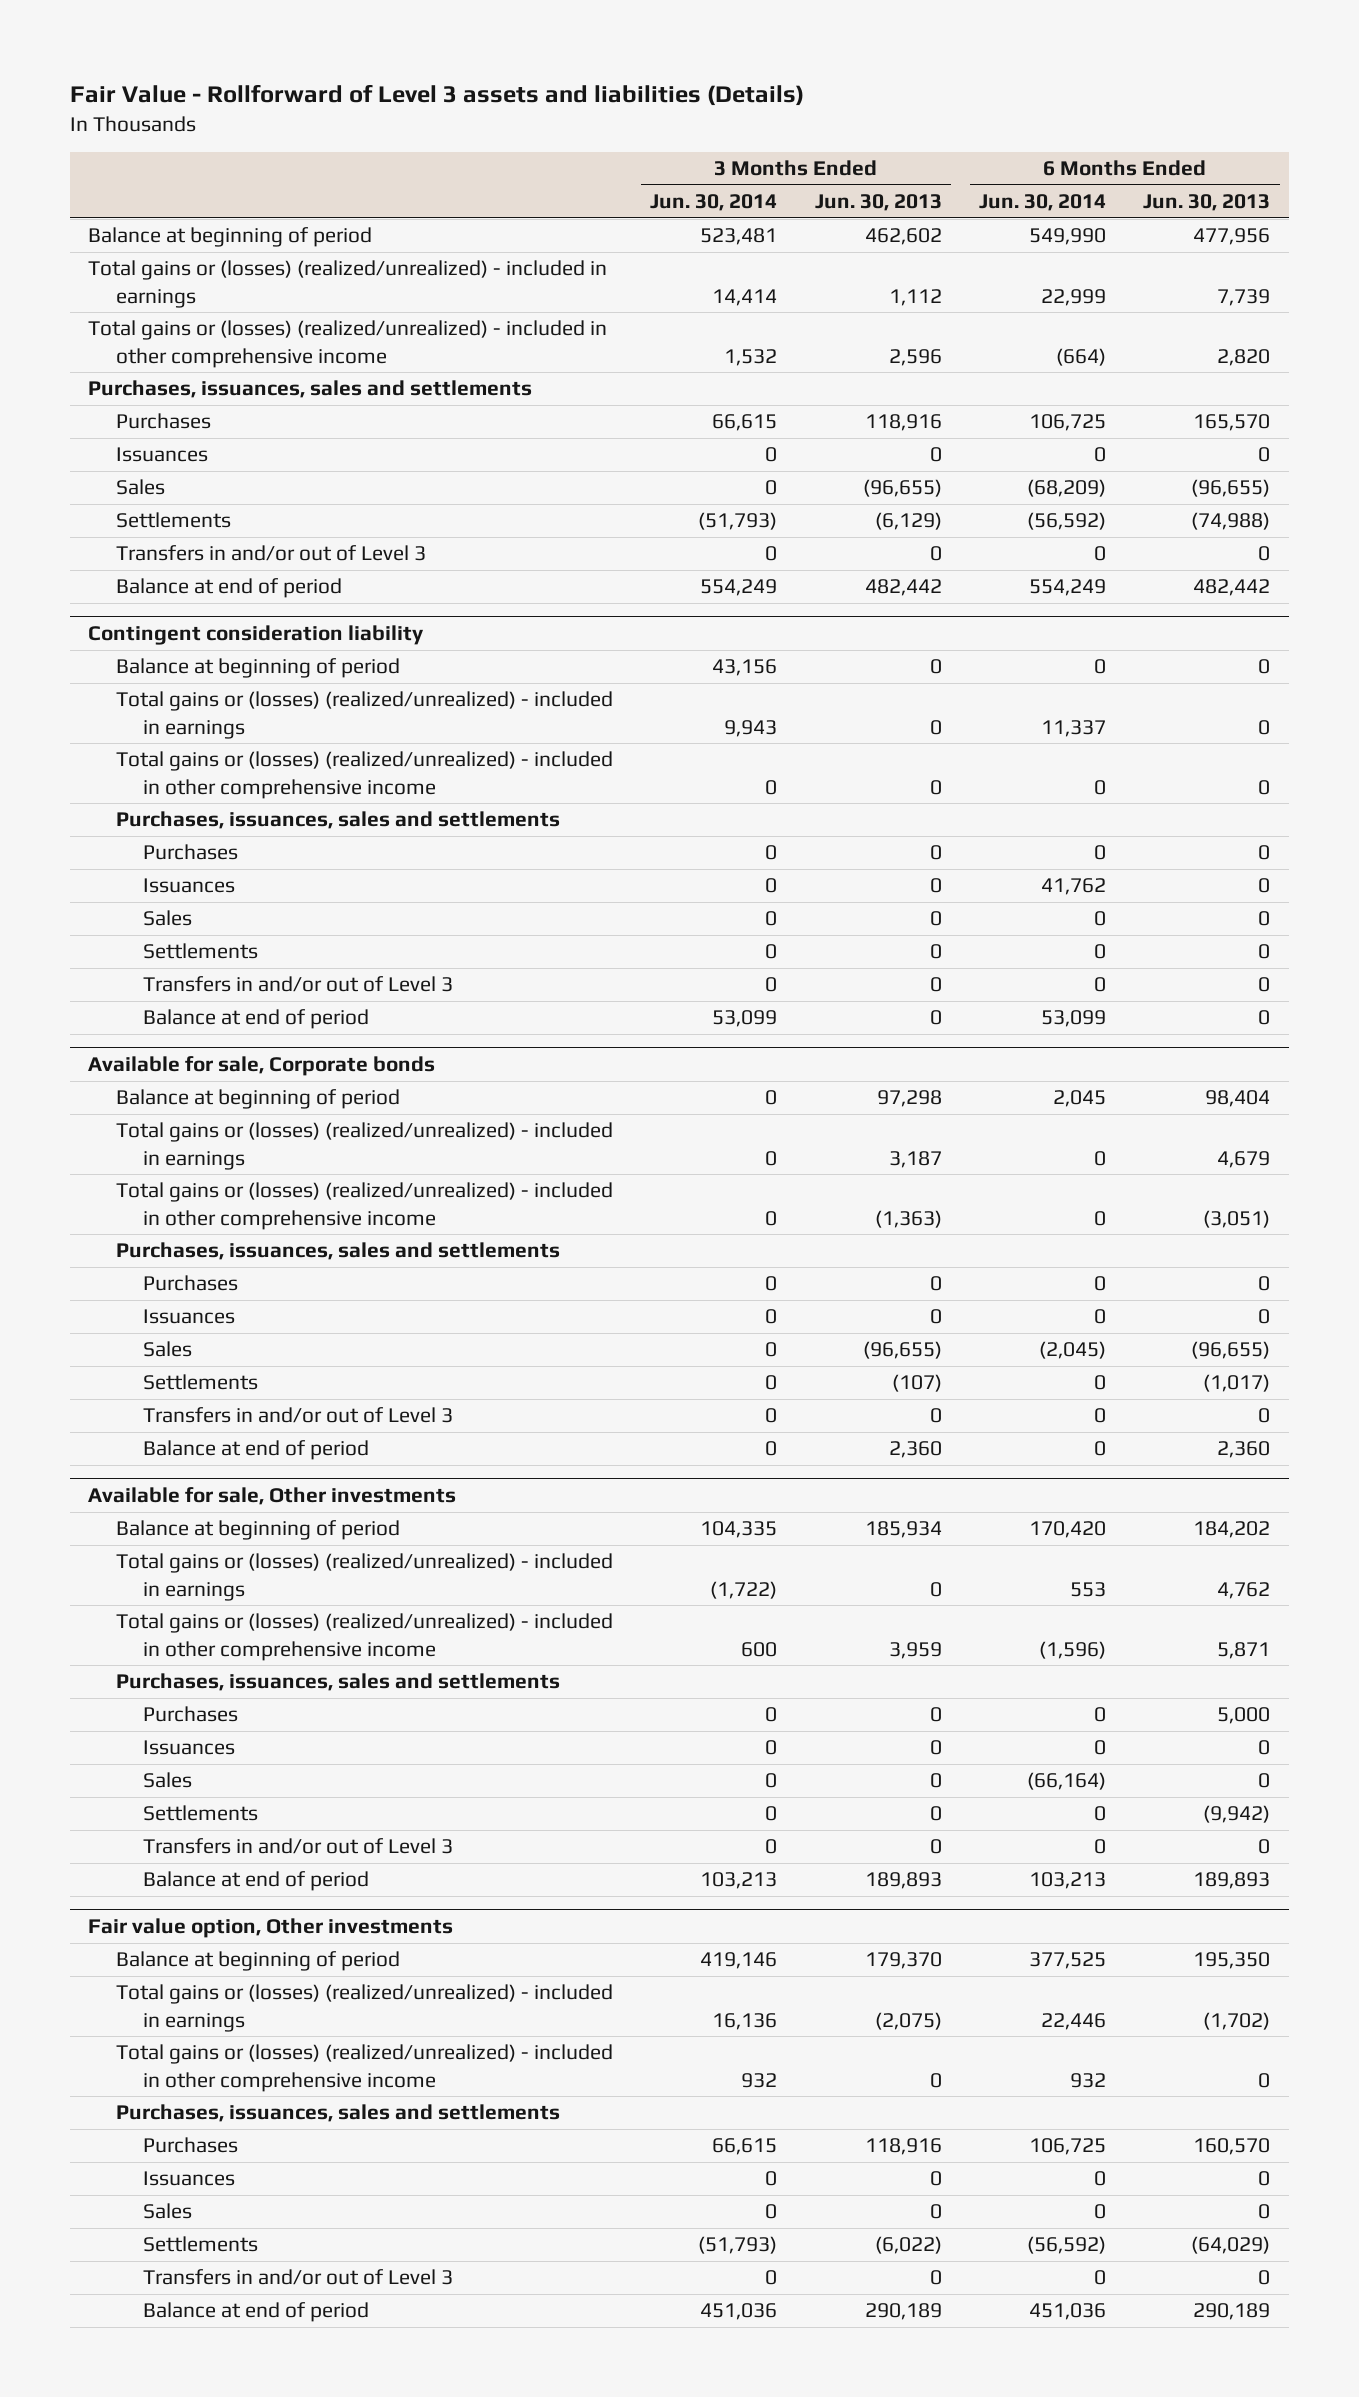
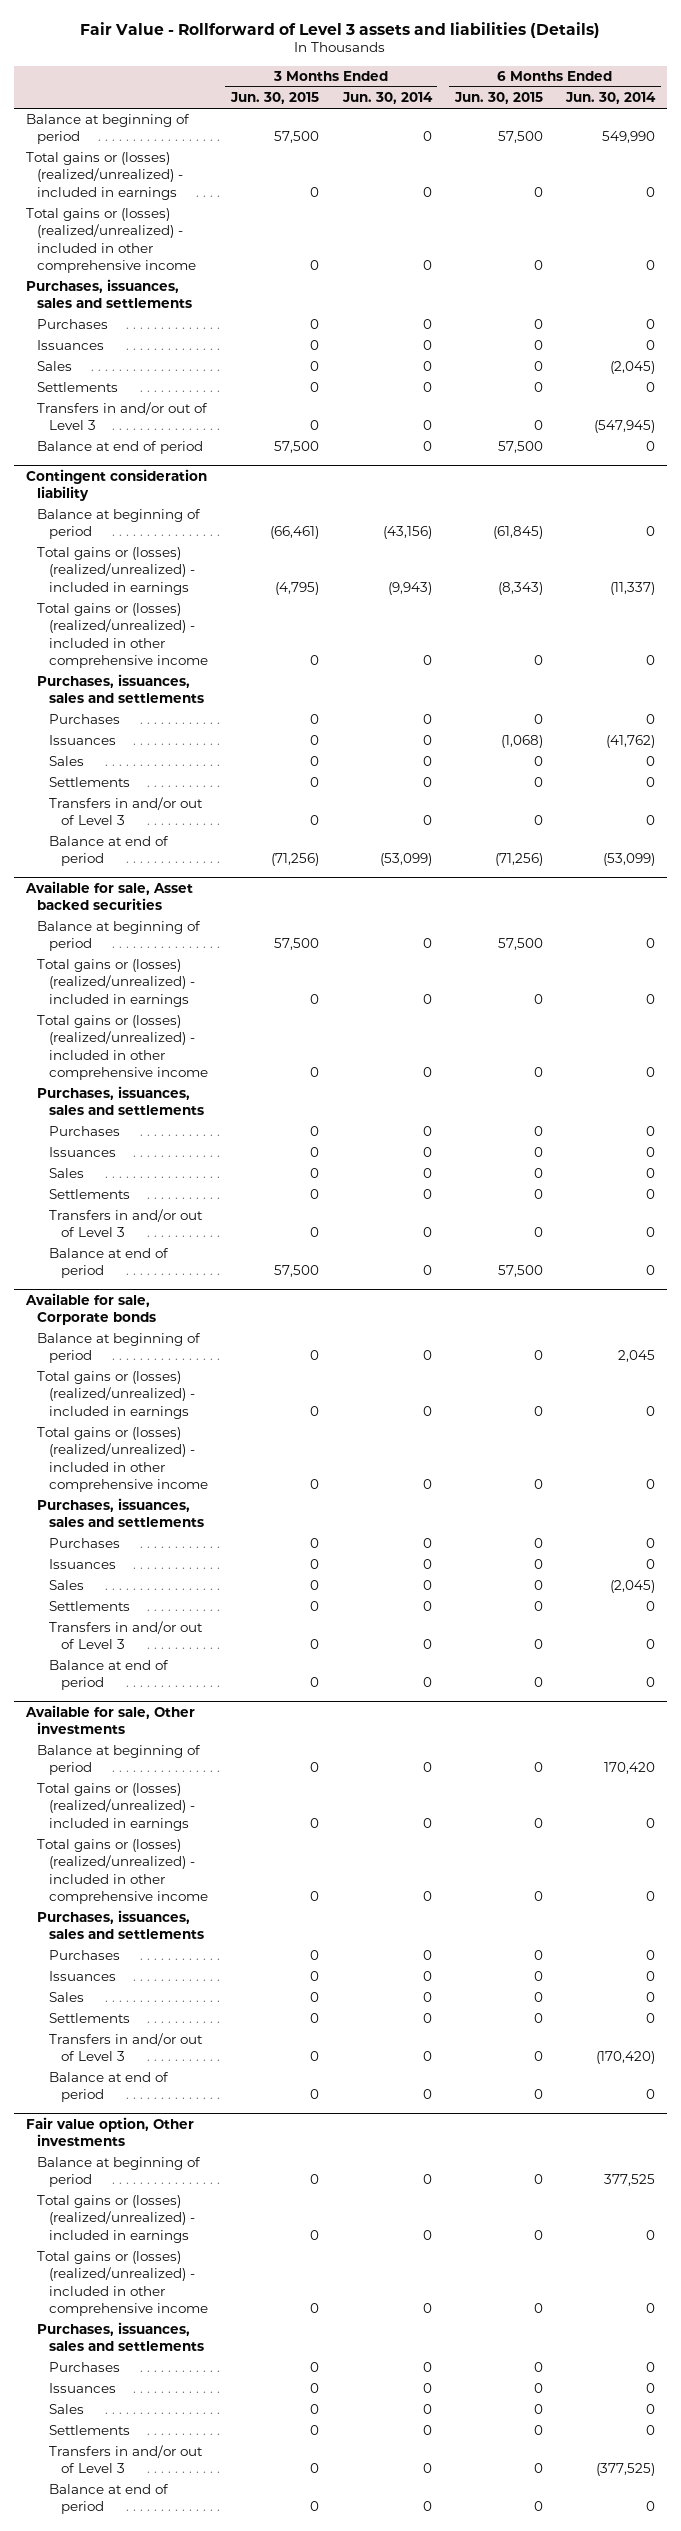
- | 3 Months Ended Jun. 30, 2014 | 3 Months Ended Jun. 30, 2013 | 6 Months Ended Jun. 30, 2014 | 6 Months Ended Jun. 30, 2013
+ | 3 Months Ended Jun. 30, 2015 | 3 Months Ended Jun. 30, 2014 | 6 Months Ended Jun. 30, 2015 | 6 Months Ended Jun. 30, 2014
- Balance at beginning of period | 523,481 | 462,602 | 549,990 | 477,956
- Total gains or (losses) (realized/unrealized) - included in earnings | 14,414 | 1,112 | 22,999 | 7,739
- Total gains or (losses) (realized/unrealized) - included in other comprehensive income | 1,532 | 2,596 | (664) | 2,820
+ Balance at beginning of period | 57,500 | 0 | 57,500 | 549,990
+ Total gains or (losses) (realized/unrealized) - included in earnings | 0 | 0 | 0 | 0
+ Total gains or (losses) (realized/unrealized) - included in other comprehensive income | 0 | 0 | 0 | 0
- Purchases | 66,615 | 118,916 | 106,725 | 165,570
+ Purchases | 0 | 0 | 0 | 0
- Sales | 0 | (96,655) | (68,209) | (96,655)
- Settlements | (51,793) | (6,129) | (56,592) | (74,988)
- Transfers in and/or out of Level 3 | 0 | 0 | 0 | 0
- Balance at end of period | 554,249 | 482,442 | 554,249 | 482,442
+ Sales | 0 | 0 | 0 | (2,045)
+ Settlements | 0 | 0 | 0 | 0
+ Transfers in and/or out of Level 3 | 0 | 0 | 0 | (547,945)
+ Balance at end of period | 57,500 | 0 | 57,500 | 0
@ Contingent consideration liability
- Balance at beginning of period | 43,156 | 0 | 0 | 0
- Total gains or (losses) (realized/unrealized) - included in earnings | 9,943 | 0 | 11,337 | 0
+ Balance at beginning of period | (66,461) | (43,156) | (61,845) | 0
+ Total gains or (losses) (realized/unrealized) - included in earnings | (4,795) | (9,943) | (8,343) | (11,337)
- Issuances | 0 | 0 | 41,762 | 0
+ Issuances | 0 | 0 | (1,068) | (41,762)
- Balance at end of period | 53,099 | 0 | 53,099 | 0
+ Balance at end of period | (71,256) | (53,099) | (71,256) | (53,099)
+ Available for sale, Asset backed securities
+ Balance at beginning of period | 57,500 | 0 | 57,500 | 0
+ Total gains or (losses) (realized/unrealized) - included in earnings | 0 | 0 | 0 | 0
+ Total gains or (losses) (realized/unrealized) - included in other comprehensive income | 0 | 0 | 0 | 0
+ Purchases, issuances, sales and settlements
+ Purchases | 0 | 0 | 0 | 0
+ Issuances | 0 | 0 | 0 | 0
+ Sales | 0 | 0 | 0 | 0
+ Settlements | 0 | 0 | 0 | 0
+ Transfers in and/or out of Level 3 | 0 | 0 | 0 | 0
+ Balance at end of period | 57,500 | 0 | 57,500 | 0
@ Available for sale, Other investments
- Balance at beginning of period | 104,335 | 185,934 | 170,420 | 184,202
- Total gains or (losses) (realized/unrealized) - included in earnings | (1,722) | 0 | 553 | 4,762
- Total gains or (losses) (realized/unrealized) - included in other comprehensive income | 600 | 3,959 | (1,596) | 5,871
+ Balance at beginning of period | 0 | 0 | 0 | 170,420
+ Total gains or (losses) (realized/unrealized) - included in earnings | 0 | 0 | 0 | 0
+ Total gains or (losses) (realized/unrealized) - included in other comprehensive income | 0 | 0 | 0 | 0
- Sales | 0 | 0 | (66,164) | 0
+ Sales | 0 | 0 | 0 | 0
- Transfers in and/or out of Level 3 | 0 | 0 | 0 | 0
- Balance at end of period | 103,213 | 189,893 | 103,213 | 189,893
+ Transfers in and/or out of Level 3 | 0 | 0 | 0 | (170,420)
+ Balance at end of period | 0 | 0 | 0 | 0
@ Fair value option, Other investments
- Balance at beginning of period | 419,146 | 179,370 | 377,525 | 195,350
- Total gains or (losses) (realized/unrealized) - included in earnings | 16,136 | (2,075) | 22,446 | (1,702)
- Total gains or (losses) (realized/unrealized) - included in other comprehensive income | 932 | 0 | 932 | 0
+ Balance at beginning of period | 0 | 0 | 0 | 377,525
+ Total gains or (losses) (realized/unrealized) - included in earnings | 0 | 0 | 0 | 0
+ Total gains or (losses) (realized/unrealized) - included in other comprehensive income | 0 | 0 | 0 | 0
- Purchases | 66,615 | 118,916 | 106,725 | 160,570
+ Purchases | 0 | 0 | 0 | 0
- Settlements | (51,793) | (6,022) | (56,592) | (64,029)
- Transfers in and/or out of Level 3 | 0 | 0 | 0 | 0
- Balance at end of period | 451,036 | 290,189 | 451,036 | 290,189
+ Settlements | 0 | 0 | 0 | 0
+ Transfers in and/or out of Level 3 | 0 | 0 | 0 | (377,525)
+ Balance at end of period | 0 | 0 | 0 | 0

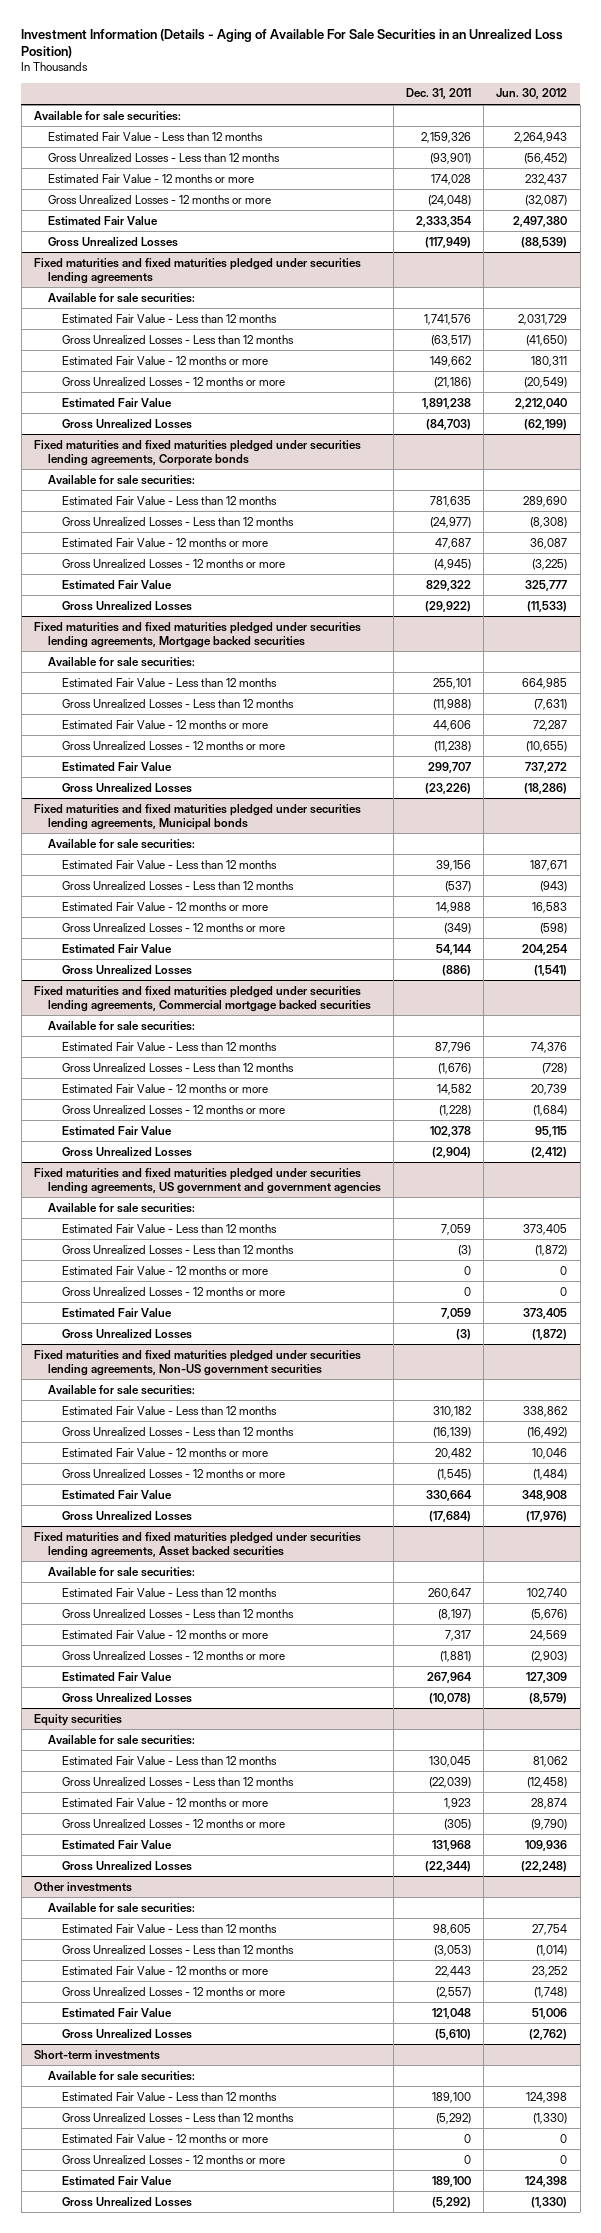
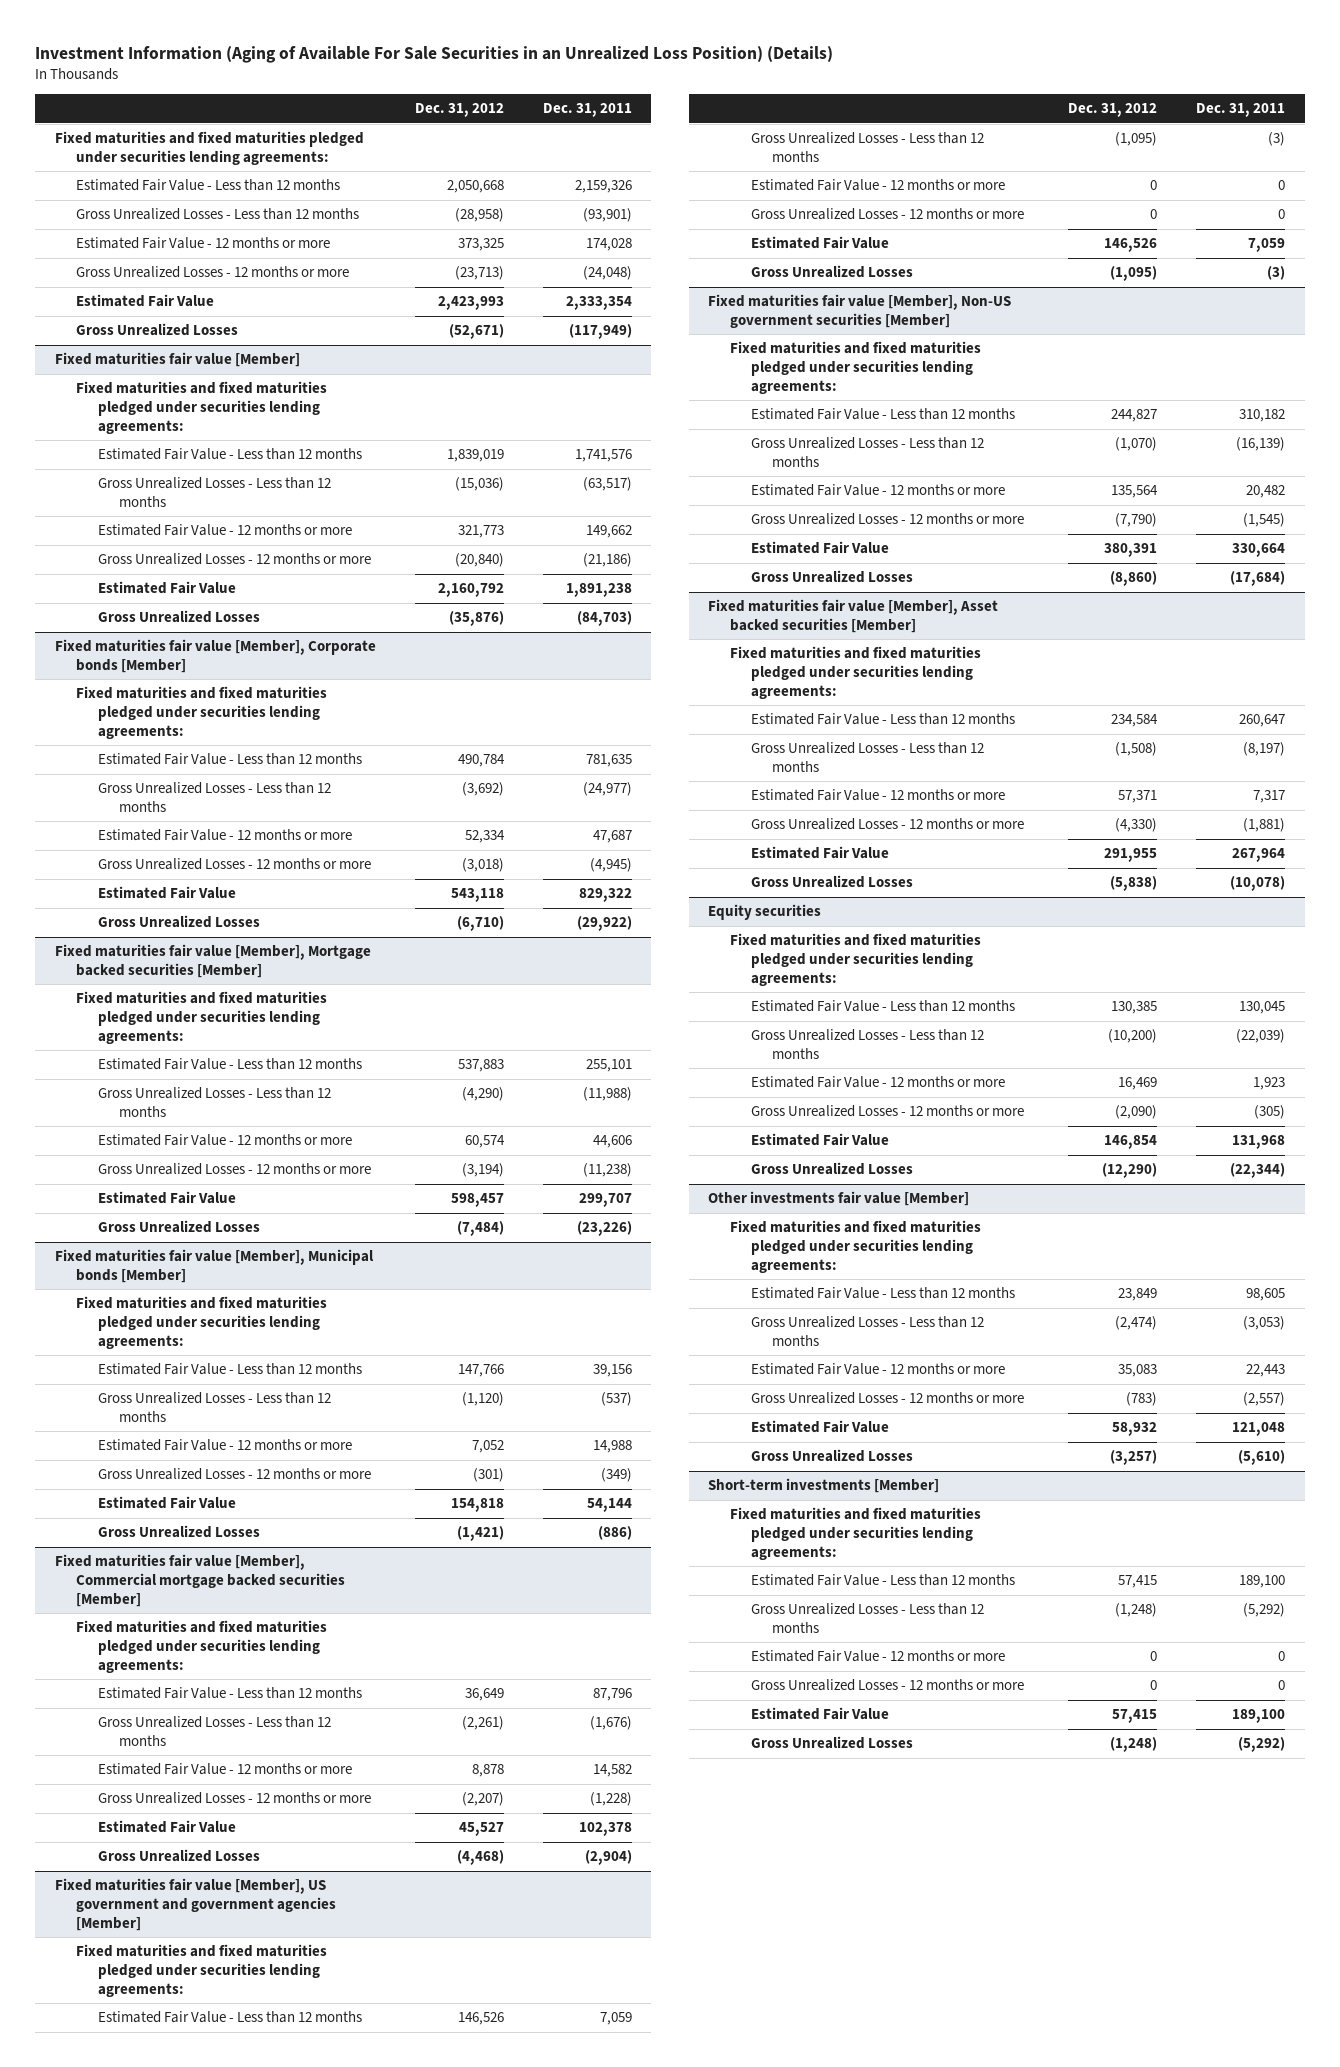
- Investment Information (Details - Aging of Available For Sale Securities in an Unrealized Loss Position)
+ Investment Information (Aging of Available For Sale Securities in an Unrealized Loss Position) (Details)
- | Dec. 31, 2011 | Jun. 30, 2012
+ | Dec. 31, 2012 | Dec. 31, 2011
- Available for sale securities:
+ Fixed maturities and fixed maturities pledged under securities lending agreements:
- Fixed maturities and fixed maturities pledged under securities lending agreements
- Available for sale securities:
+ Fixed maturities fair value [Member]
+ Fixed maturities and fixed maturities pledged under securities lending agreements:
- Fixed maturities and fixed maturities pledged under securities lending agreements, Corporate bonds
- Available for sale securities:
+ Fixed maturities fair value [Member], Corporate bonds [Member]
+ Fixed maturities and fixed maturities pledged under securities lending agreements:
- Fixed maturities and fixed maturities pledged under securities lending agreements, Mortgage backed securities
- Available for sale securities:
+ Fixed maturities fair value [Member], Mortgage backed securities [Member]
+ Fixed maturities and fixed maturities pledged under securities lending agreements:
- Fixed maturities and fixed maturities pledged under securities lending agreements, Municipal bonds
- Available for sale securities:
+ Fixed maturities fair value [Member], Municipal bonds [Member]
+ Fixed maturities and fixed maturities pledged under securities lending agreements:
- Fixed maturities and fixed maturities pledged under securities lending agreements, Commercial mortgage backed securities
- Available for sale securities:
+ Fixed maturities fair value [Member], Commercial mortgage backed securities [Member]
+ Fixed maturities and fixed maturities pledged under securities lending agreements:
- Fixed maturities and fixed maturities pledged under securities lending agreements, US government and government agencies
- Available for sale securities:
+ Fixed maturities fair value [Member], US government and government agencies [Member]
+ Fixed maturities and fixed maturities pledged under securities lending agreements:
- Fixed maturities and fixed maturities pledged under securities lending agreements, Non-US government securities
- Available for sale securities:
+ Fixed maturities fair value [Member], Non-US government securities [Member]
+ Fixed maturities and fixed maturities pledged under securities lending agreements:
- Fixed maturities and fixed maturities pledged under securities lending agreements, Asset backed securities
- Available for sale securities:
+ Fixed maturities fair value [Member], Asset backed securities [Member]
+ Fixed maturities and fixed maturities pledged under securities lending agreements:
@ Equity securities
- Available for sale securities:
+ Fixed maturities and fixed maturities pledged under securities lending agreements:
- Other investments
- Available for sale securities:
+ Other investments fair value [Member]
+ Fixed maturities and fixed maturities pledged under securities lending agreements:
- Short-term investments
- Available for sale securities:
+ Short-term investments [Member]
+ Fixed maturities and fixed maturities pledged under securities lending agreements:

